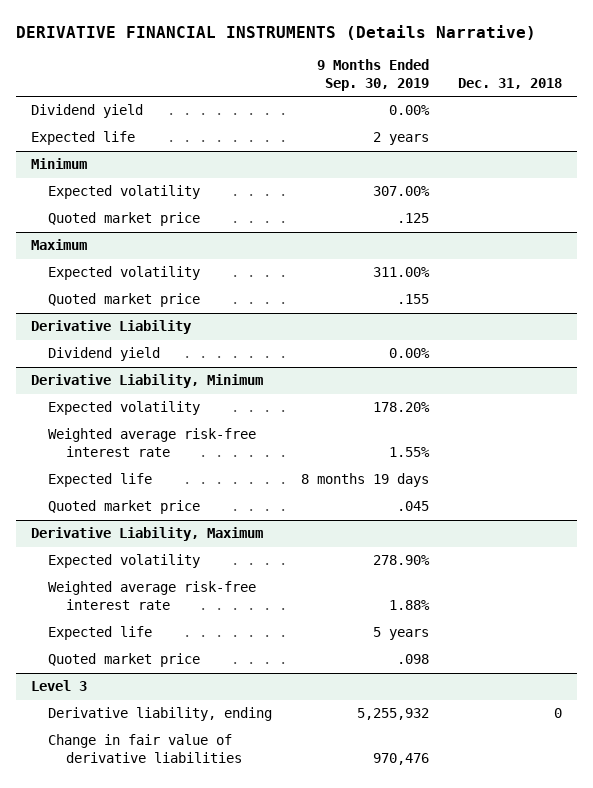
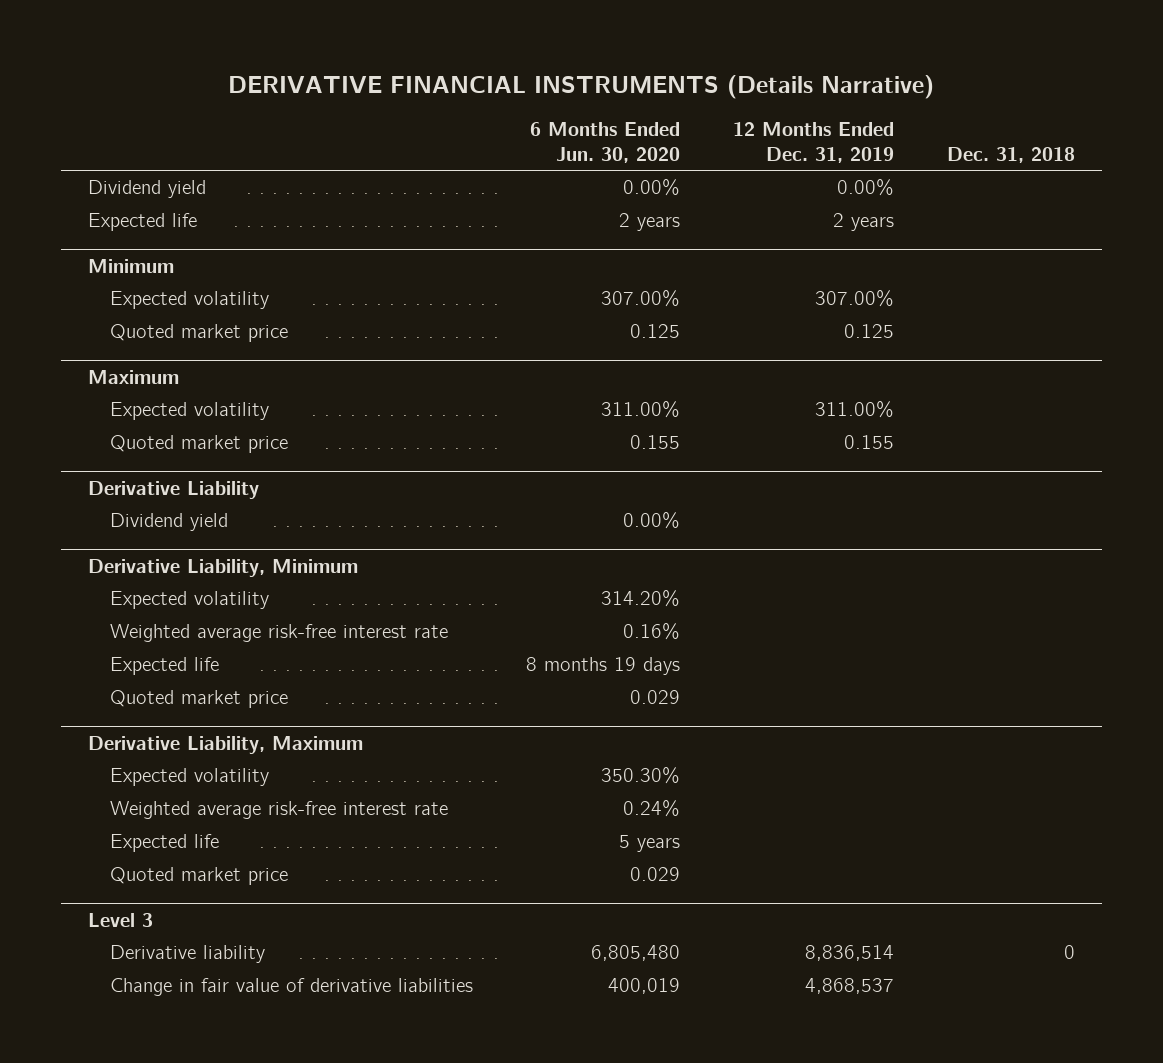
- | 9 Months Ended Sep. 30, 2019 | Dec. 31, 2018
+ | 6 Months Ended Jun. 30, 2020 | 12 Months Ended Dec. 31, 2019 | Dec. 31, 2018
@ Level 3
- Derivative liability, ending | 5,255,932 | 0
+ Derivative liability | 6,805,480 | 8,836,514 | 0

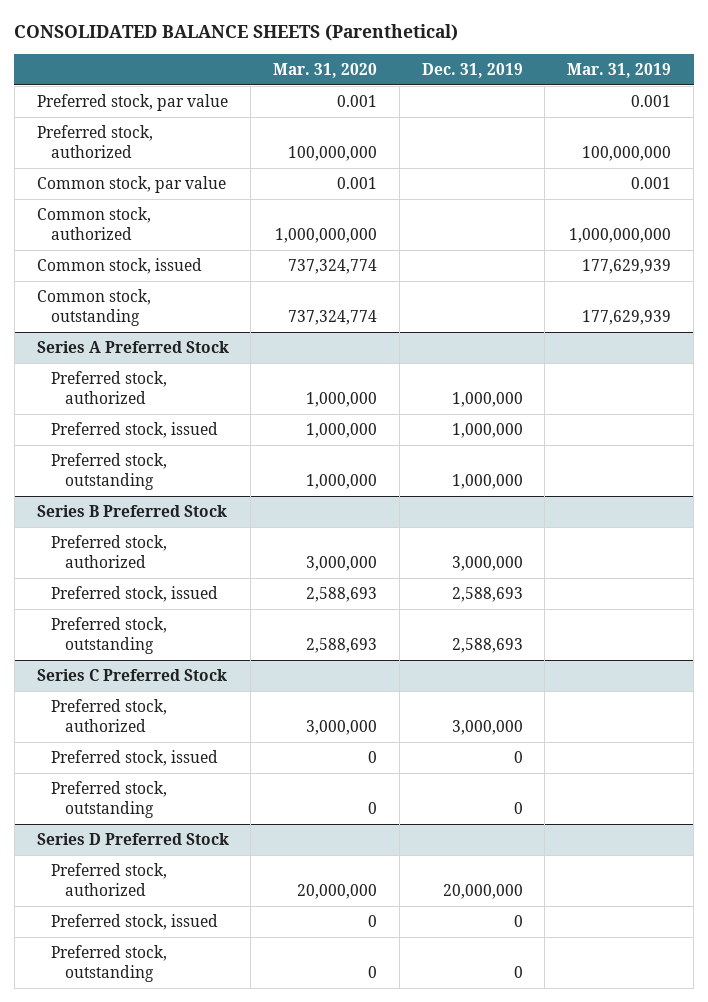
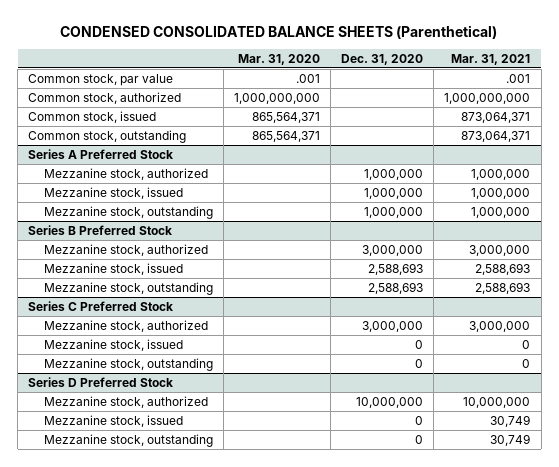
- CONSOLIDATED BALANCE SHEETS (Parenthetical)
+ CONDENSED CONSOLIDATED BALANCE SHEETS (Parenthetical)
- | Mar. 31, 2020 | Dec. 31, 2019 | Mar. 31, 2019
+ | Mar. 31, 2020 | Dec. 31, 2020 | Mar. 31, 2021
- Preferred stock, par value | 0.001 | | 0.001
- Preferred stock, authorized | 100,000,000 | | 100,000,000
- Common stock, par value | 0.001 | | 0.001
+ Common stock, par value | .001 | | .001
- Common stock, issued | 737,324,774 | | 177,629,939
- Common stock, outstanding | 737,324,774 | | 177,629,939
+ Common stock, issued | 865,564,371 | | 873,064,371
+ Common stock, outstanding | 865,564,371 | | 873,064,371
@ Series A Preferred Stock
- Preferred stock, authorized | 1,000,000 | 1,000,000 |
- Preferred stock, issued | 1,000,000 | 1,000,000 |
- Preferred stock, outstanding | 1,000,000 | 1,000,000 |
+ Mezzanine stock, authorized | | 1,000,000 | 1,000,000
+ Mezzanine stock, issued | | 1,000,000 | 1,000,000
+ Mezzanine stock, outstanding | | 1,000,000 | 1,000,000
@ Series B Preferred Stock
- Preferred stock, authorized | 3,000,000 | 3,000,000 |
- Preferred stock, issued | 2,588,693 | 2,588,693 |
- Preferred stock, outstanding | 2,588,693 | 2,588,693 |
+ Mezzanine stock, authorized | | 3,000,000 | 3,000,000
+ Mezzanine stock, issued | | 2,588,693 | 2,588,693
+ Mezzanine stock, outstanding | | 2,588,693 | 2,588,693
@ Series C Preferred Stock
- Preferred stock, authorized | 3,000,000 | 3,000,000 |
- Preferred stock, issued | 0 | 0 |
- Preferred stock, outstanding | 0 | 0 |
+ Mezzanine stock, authorized | | 3,000,000 | 3,000,000
+ Mezzanine stock, issued | | 0 | 0
+ Mezzanine stock, outstanding | | 0 | 0
@ Series D Preferred Stock
- Preferred stock, authorized | 20,000,000 | 20,000,000 |
- Preferred stock, issued | 0 | 0 |
- Preferred stock, outstanding | 0 | 0 |
+ Mezzanine stock, authorized | | 10,000,000 | 10,000,000
+ Mezzanine stock, issued | | 0 | 30,749
+ Mezzanine stock, outstanding | | 0 | 30,749

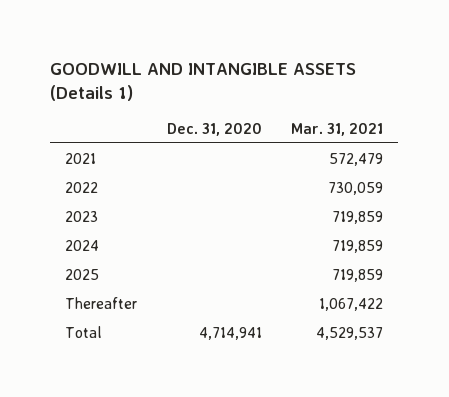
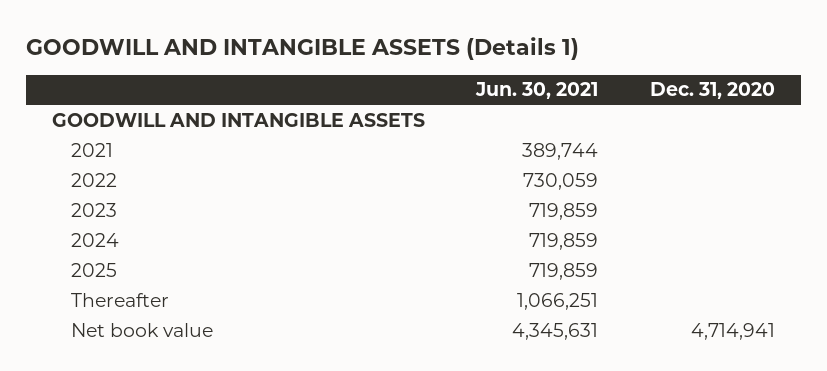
- | Dec. 31, 2020 | Mar. 31, 2021
+ | Jun. 30, 2021 | Dec. 31, 2020
+ GOODWILL AND INTANGIBLE ASSETS
- Total | 4,714,941 | 4,529,537
+ Net book value | 4,345,631 | 4,714,941

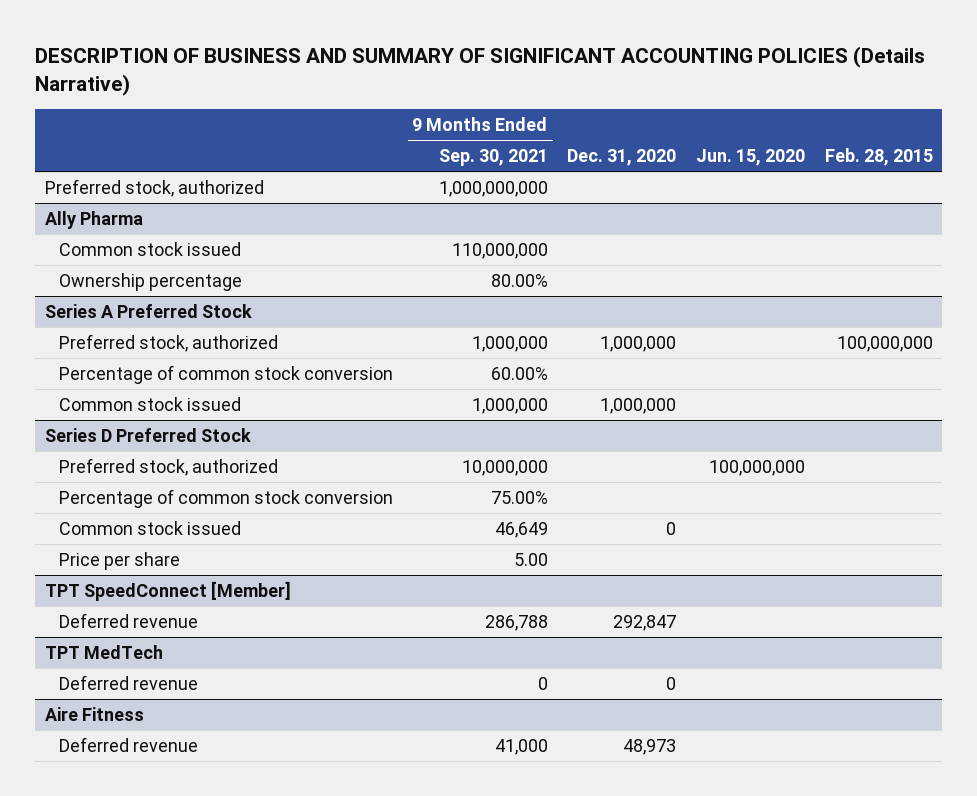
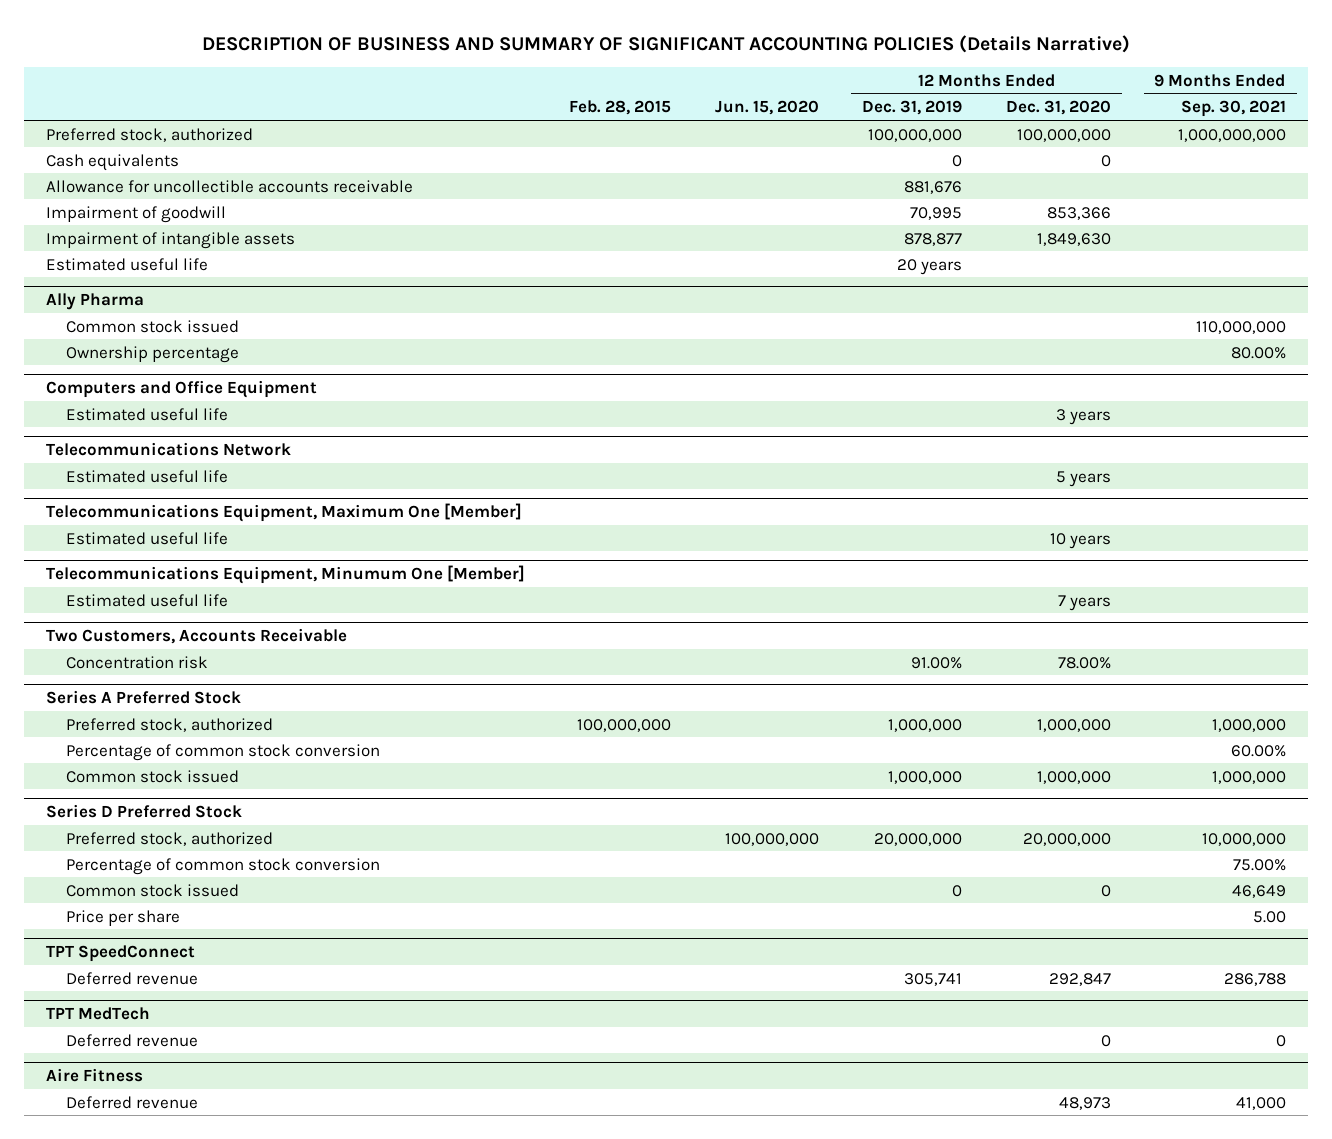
- | 9 Months Ended Sep. 30, 2021 | Dec. 31, 2020 | Jun. 15, 2020 | Feb. 28, 2015
+ | Feb. 28, 2015 | Jun. 15, 2020 | 12 Months Ended Dec. 31, 2019 | 12 Months Ended Dec. 31, 2020 | 9 Months Ended Sep. 30, 2021
+ Cash equivalents | | | 0 | 0 |
+ Allowance for uncollectible accounts receivable | | | 881,676 | |
+ Impairment of goodwill | | | 70,995 | 853,366 |
+ Impairment of intangible assets | | | 878,877 | 1,849,630 |
+ Estimated useful life | | | 20 years | |
+ Computers and Office Equipment
+ Estimated useful life | | | | 3 years |
+ Telecommunications Network
+ Estimated useful life | | | | 5 years |
+ Telecommunications Equipment, Maximum One [Member]
+ Estimated useful life | | | | 10 years |
+ Telecommunications Equipment, Minumum One [Member]
+ Estimated useful life | | | | 7 years |
+ Two Customers, Accounts Receivable
+ Concentration risk | | | 91.00% | 78.00% |
- TPT SpeedConnect [Member]
+ TPT SpeedConnect

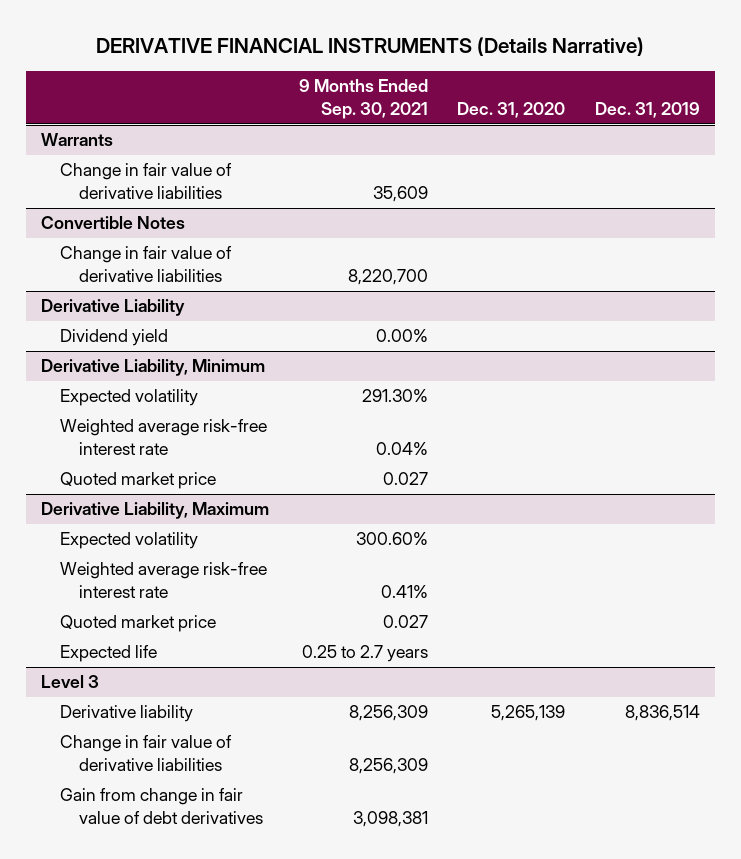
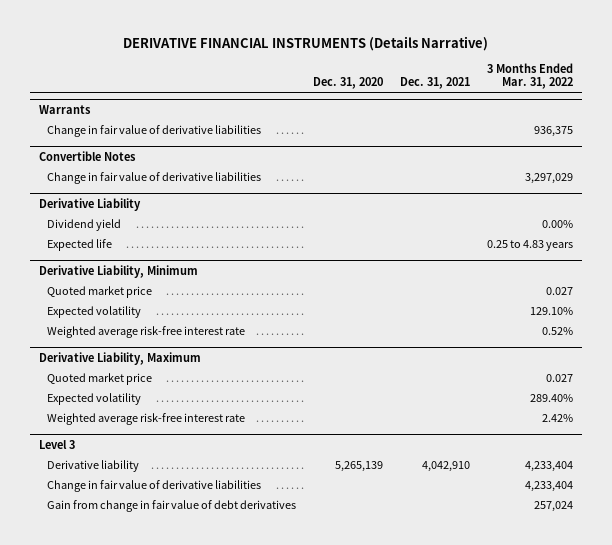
- | 9 Months Ended Sep. 30, 2021 | Dec. 31, 2020 | Dec. 31, 2019
+ | Dec. 31, 2020 | Dec. 31, 2021 | 3 Months Ended Mar. 31, 2022
@ Derivative Liability
+ Expected life | | | 0.25 to 4.83 years
@ Derivative Liability, Minimum
moved up: Quoted market price | | | 0.027
@ Derivative Liability, Maximum
moved up: Quoted market price | | | 0.027
- Expected life | 0.25 to 2.7 years | |

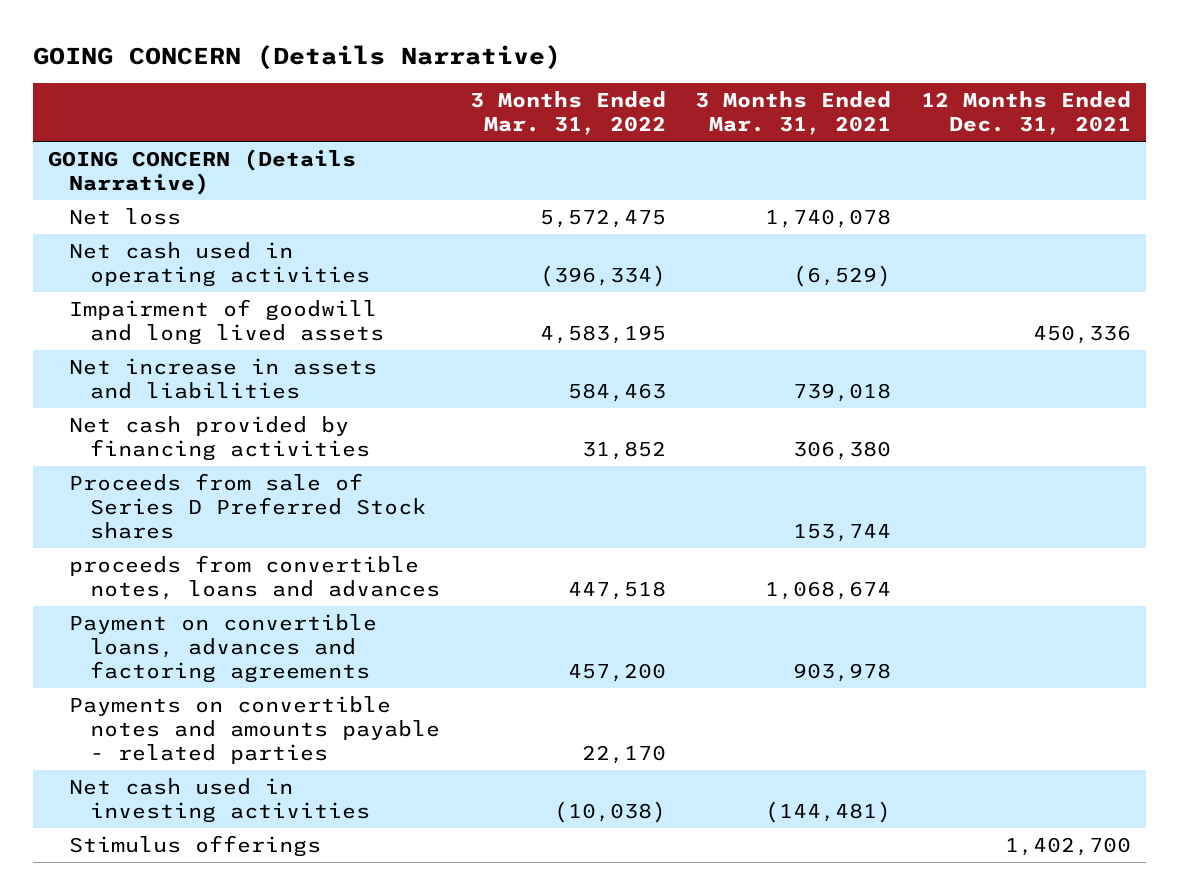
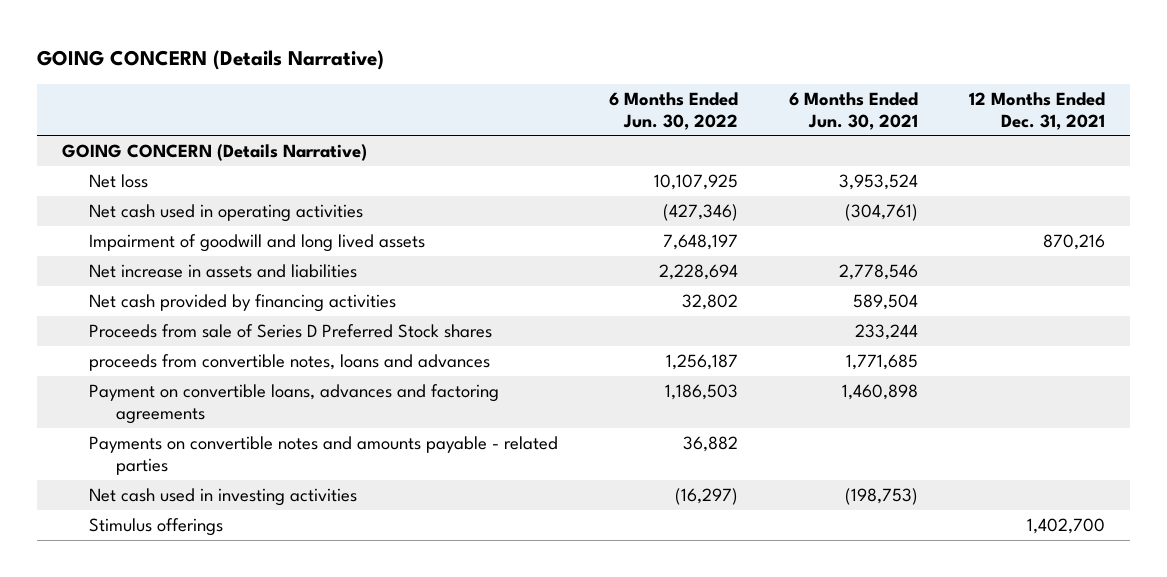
- | 3 Months Ended Mar. 31, 2022 | 3 Months Ended Mar. 31, 2021 | 12 Months Ended Dec. 31, 2021
+ | 6 Months Ended Jun. 30, 2022 | 6 Months Ended Jun. 30, 2021 | 12 Months Ended Dec. 31, 2021
- Impairment of goodwill and long lived assets | 4,583,195 | | 450,336
+ Impairment of goodwill and long lived assets | 7,648,197 | | 870,216

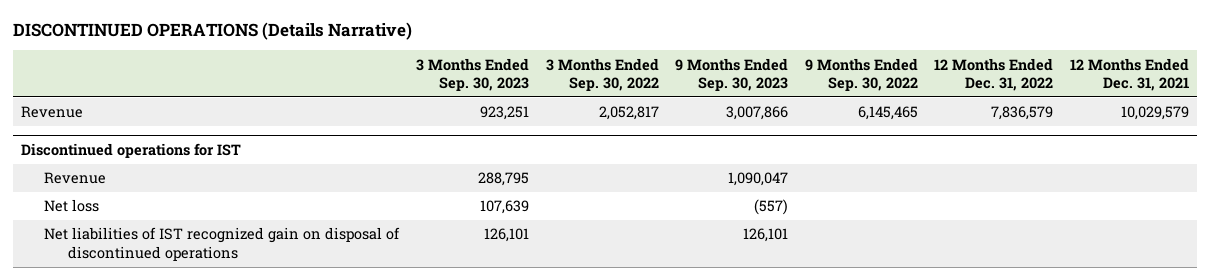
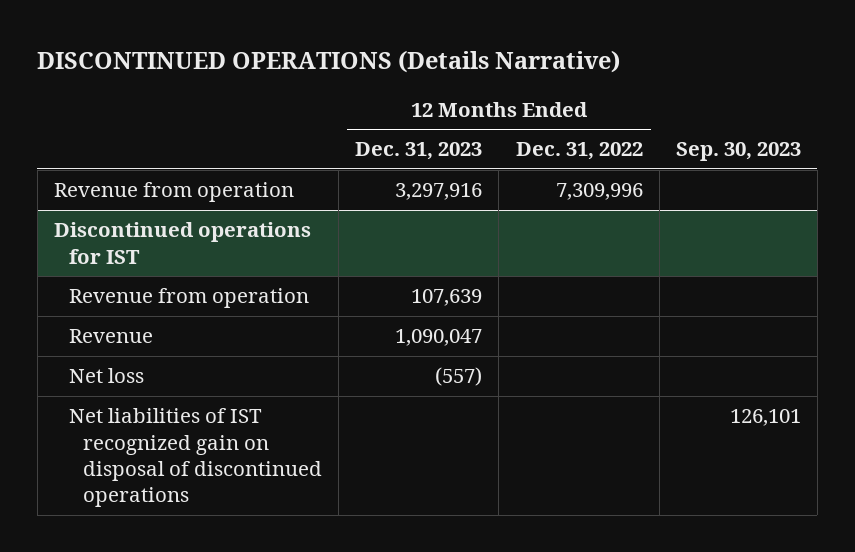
- | 3 Months Ended Sep. 30, 2023 | 3 Months Ended Sep. 30, 2022 | 9 Months Ended Sep. 30, 2023 | 9 Months Ended Sep. 30, 2022 | 12 Months Ended Dec. 31, 2022 | 12 Months Ended Dec. 31, 2021
+ | 12 Months Ended Dec. 31, 2023 | 12 Months Ended Dec. 31, 2022 | Sep. 30, 2023
- Revenue | 923,251 | 2,052,817 | 3,007,866 | 6,145,465 | 7,836,579 | 10,029,579
+ Revenue from operation | 3,297,916 | 7,309,996 |
@ Discontinued operations for IST
+ Revenue from operation | 107,639 | |

